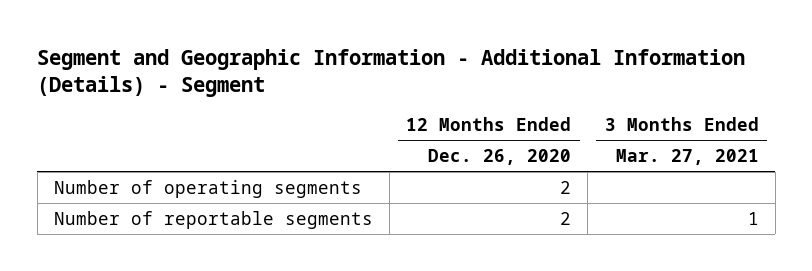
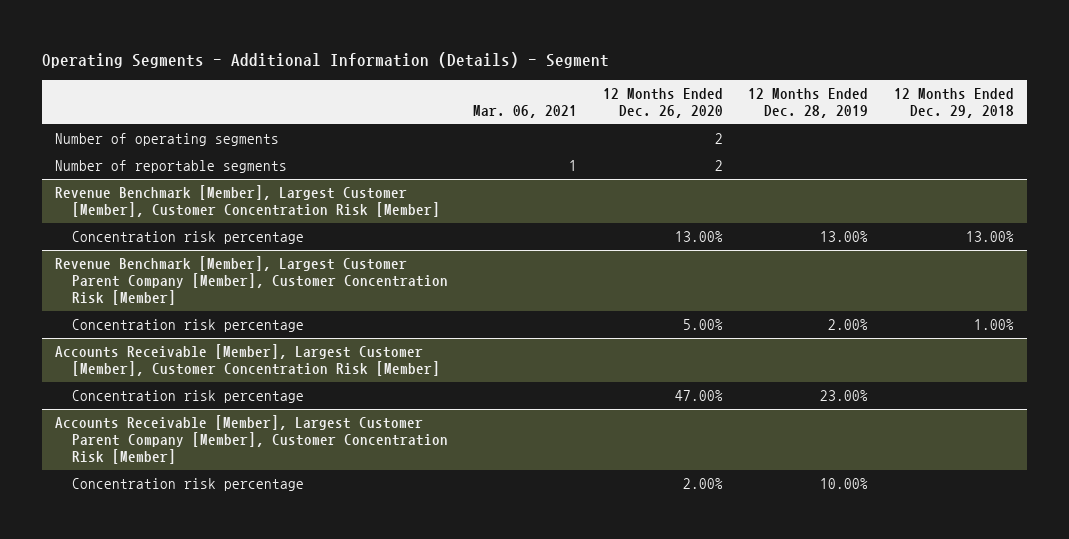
- Segment and Geographic Information - Additional Information (Details) - Segment
+ Operating Segments - Additional Information (Details) - Segment
- | 12 Months Ended Dec. 26, 2020 | 3 Months Ended Mar. 27, 2021
+ | Mar. 06, 2021 | 12 Months Ended Dec. 26, 2020 | 12 Months Ended Dec. 28, 2019 | 12 Months Ended Dec. 29, 2018
+ Revenue Benchmark [Member], Largest Customer [Member], Customer Concentration Risk [Member]
+ Concentration risk percentage | | 13.00% | 13.00% | 13.00%
+ Revenue Benchmark [Member], Largest Customer Parent Company [Member], Customer Concentration Risk [Member]
+ Concentration risk percentage | | 5.00% | 2.00% | 1.00%
+ Accounts Receivable [Member], Largest Customer [Member], Customer Concentration Risk [Member]
+ Concentration risk percentage | | 47.00% | 23.00% |
+ Accounts Receivable [Member], Largest Customer Parent Company [Member], Customer Concentration Risk [Member]
+ Concentration risk percentage | | 2.00% | 10.00% |

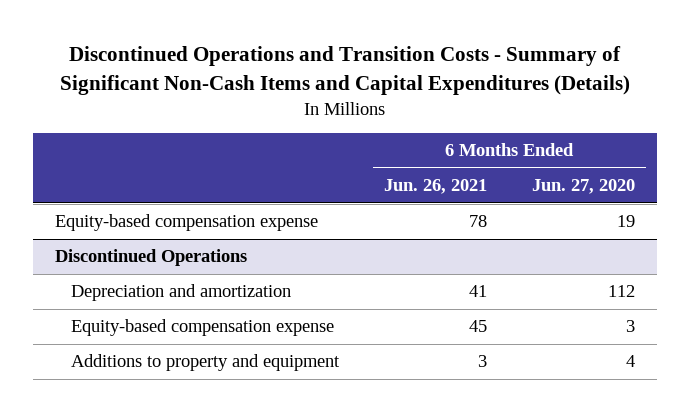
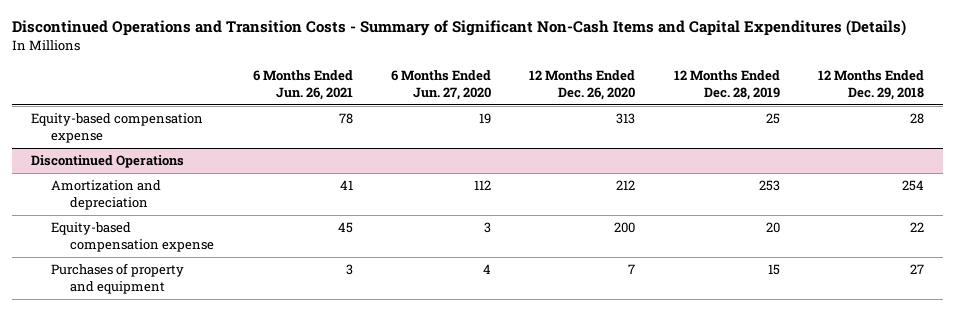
- | 6 Months Ended Jun. 26, 2021 | 6 Months Ended Jun. 27, 2020
+ | 6 Months Ended Jun. 26, 2021 | 6 Months Ended Jun. 27, 2020 | 12 Months Ended Dec. 26, 2020 | 12 Months Ended Dec. 28, 2019 | 12 Months Ended Dec. 29, 2018
@ Discontinued Operations
- Depreciation and amortization | 41 | 112
+ Amortization and depreciation | 41 | 112 | 212 | 253 | 254
- Additions to property and equipment | 3 | 4
+ Purchases of property and equipment | 3 | 4 | 7 | 15 | 27

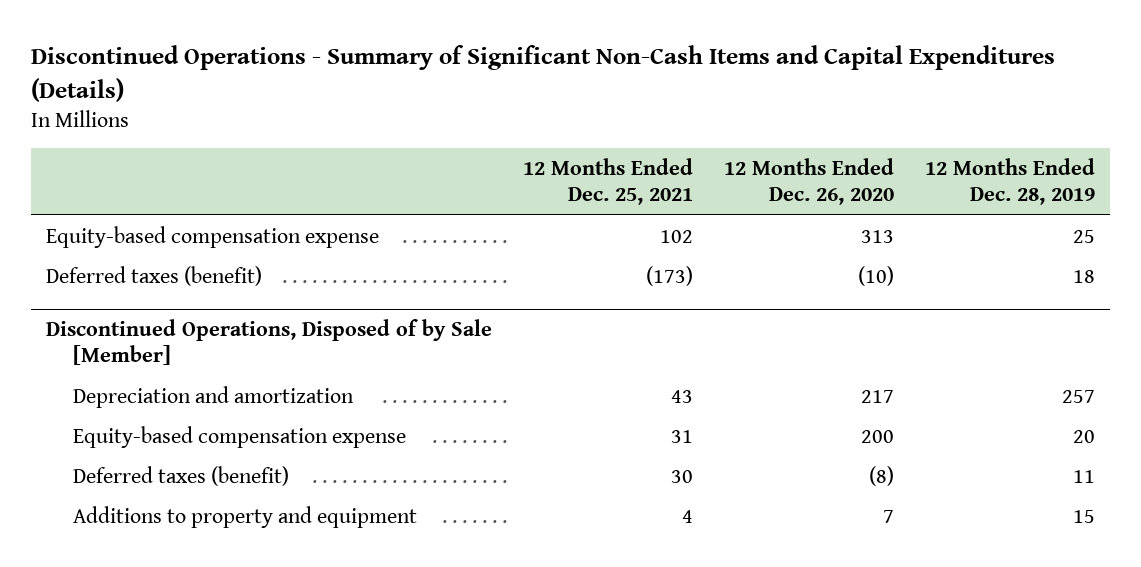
- Discontinued Operations and Transition Costs - Summary of Significant Non-Cash Items and Capital Expenditures (Details)
+ Discontinued Operations - Summary of Significant Non-Cash Items and Capital Expenditures (Details)
- | 6 Months Ended Jun. 26, 2021 | 6 Months Ended Jun. 27, 2020 | 12 Months Ended Dec. 26, 2020 | 12 Months Ended Dec. 28, 2019 | 12 Months Ended Dec. 29, 2018
+ | 12 Months Ended Dec. 25, 2021 | 12 Months Ended Dec. 26, 2020 | 12 Months Ended Dec. 28, 2019
- Discontinued Operations
- Amortization and depreciation | 41 | 112 | 212 | 253 | 254
+ Deferred taxes (benefit) | (173) | (10) | 18
+ Discontinued Operations, Disposed of by Sale [Member]
+ Depreciation and amortization | 43 | 217 | 257
- Purchases of property and equipment | 3 | 4 | 7 | 15 | 27
+ Deferred taxes (benefit) | 30 | (8) | 11
+ Additions to property and equipment | 4 | 7 | 15

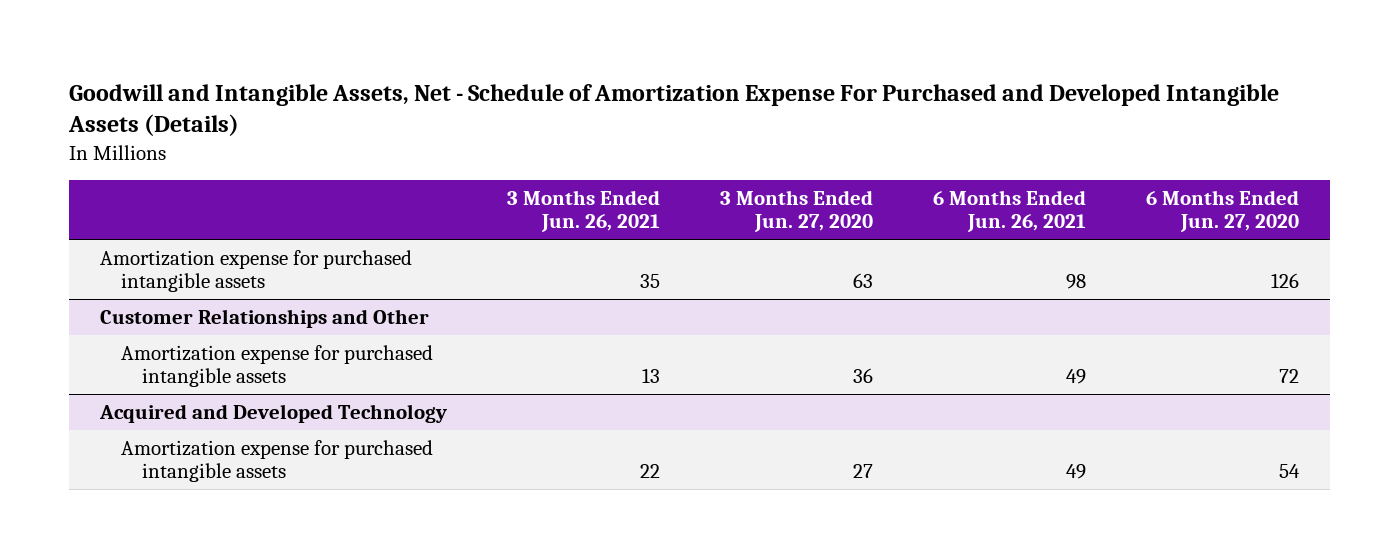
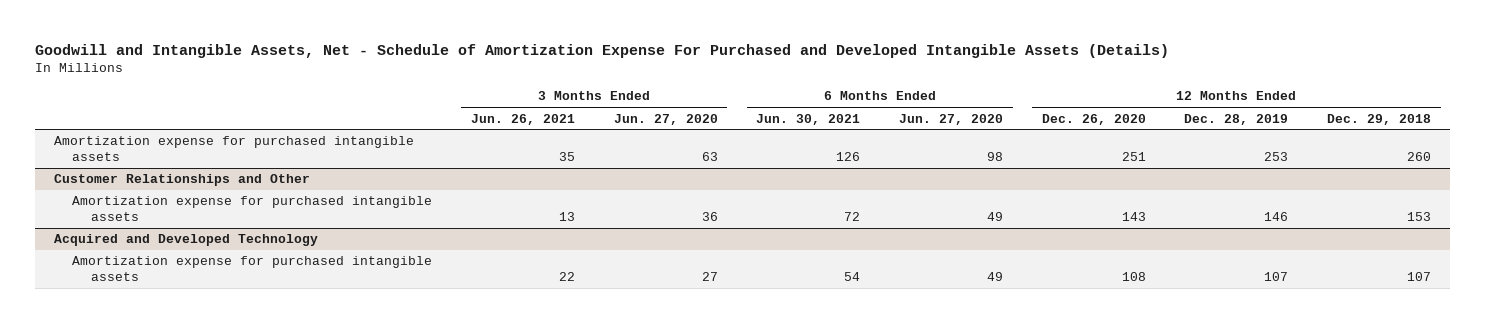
- | 3 Months Ended Jun. 26, 2021 | 3 Months Ended Jun. 27, 2020 | 6 Months Ended Jun. 26, 2021 | 6 Months Ended Jun. 27, 2020
+ | 3 Months Ended Jun. 26, 2021 | 3 Months Ended Jun. 27, 2020 | 6 Months Ended Jun. 30, 2021 | 6 Months Ended Jun. 27, 2020 | 12 Months Ended Dec. 26, 2020 | 12 Months Ended Dec. 28, 2019 | 12 Months Ended Dec. 29, 2018
- Amortization expense for purchased intangible assets | 35 | 63 | 98 | 126
+ Amortization expense for purchased intangible assets | 35 | 63 | 126 | 98 | 251 | 253 | 260
@ Customer Relationships and Other
- Amortization expense for purchased intangible assets | 13 | 36 | 49 | 72
+ Amortization expense for purchased intangible assets | 13 | 36 | 72 | 49 | 143 | 146 | 153
@ Acquired and Developed Technology
- Amortization expense for purchased intangible assets | 22 | 27 | 49 | 54
+ Amortization expense for purchased intangible assets | 22 | 27 | 54 | 49 | 108 | 107 | 107

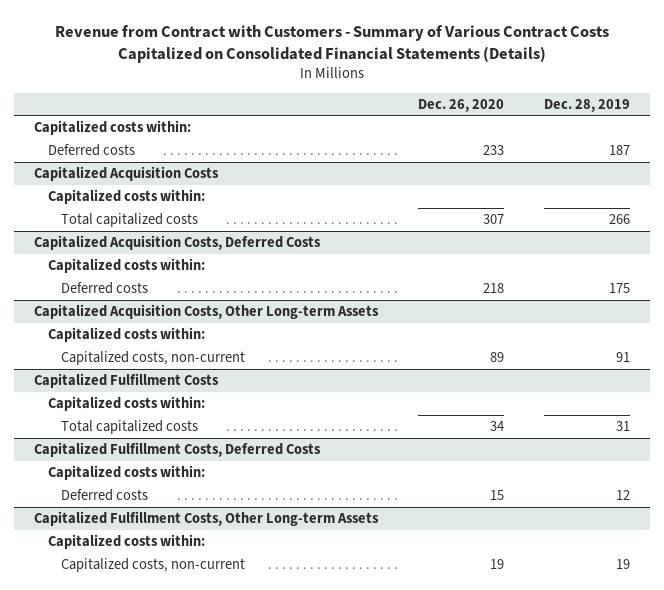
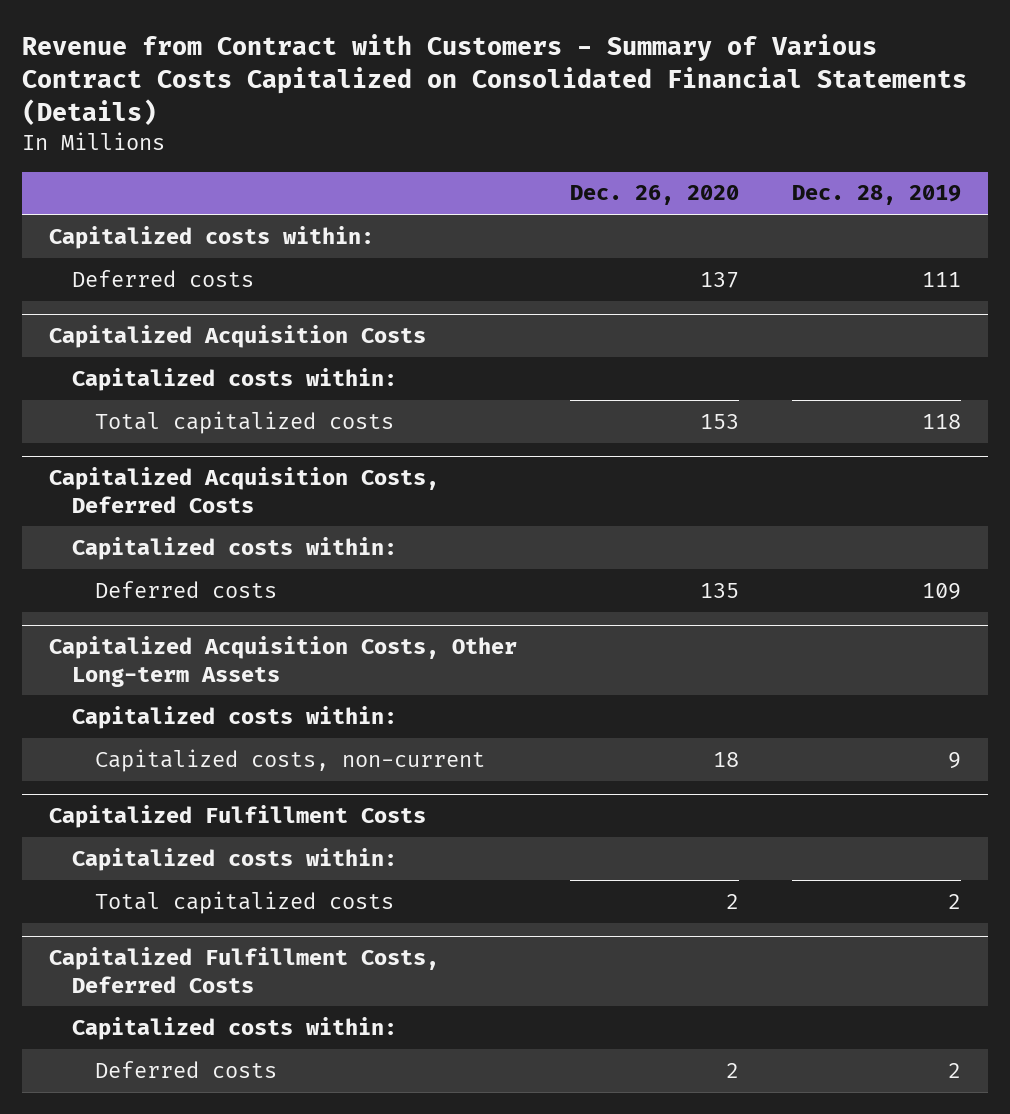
- Deferred costs | 233 | 187
+ Deferred costs | 137 | 111
@ Capitalized Acquisition Costs
- Total capitalized costs | 307 | 266
+ Total capitalized costs | 153 | 118
@ Capitalized Acquisition Costs, Deferred Costs
- Deferred costs | 218 | 175
+ Deferred costs | 135 | 109
@ Capitalized Acquisition Costs, Other Long-term Assets
- Capitalized costs, non-current | 89 | 91
+ Capitalized costs, non-current | 18 | 9
@ Capitalized Fulfillment Costs
- Total capitalized costs | 34 | 31
+ Total capitalized costs | 2 | 2
@ Capitalized Fulfillment Costs, Deferred Costs
- Deferred costs | 15 | 12
- Capitalized Fulfillment Costs, Other Long-term Assets
- Capitalized costs within:
- Capitalized costs, non-current | 19 | 19
@ Capitalized Fulfillment Costs, Deferred Costs
+ Deferred costs | 2 | 2

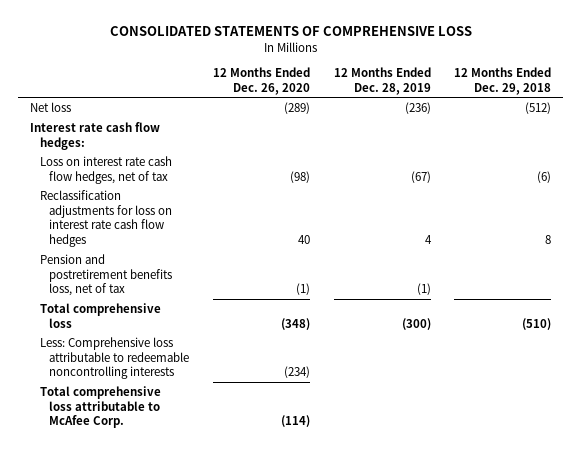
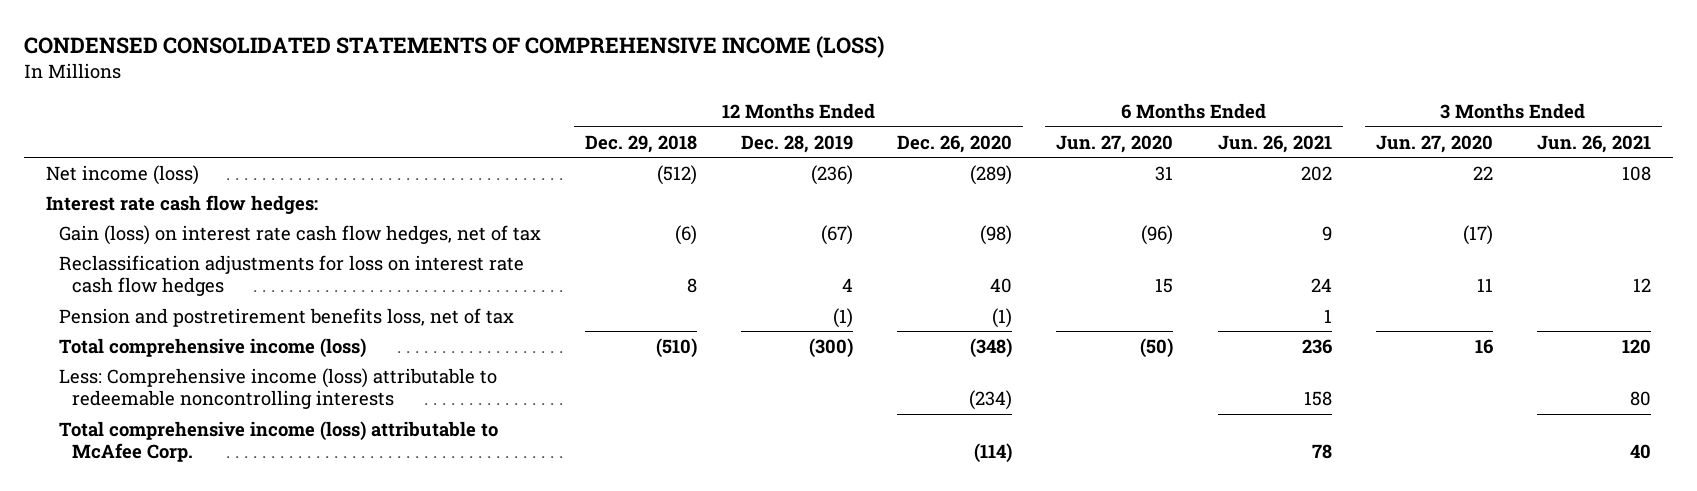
- CONSOLIDATED STATEMENTS OF COMPREHENSIVE LOSS
+ CONDENSED CONSOLIDATED STATEMENTS OF COMPREHENSIVE INCOME (LOSS)
- | 12 Months Ended Dec. 26, 2020 | 12 Months Ended Dec. 28, 2019 | 12 Months Ended Dec. 29, 2018
+ | 12 Months Ended Dec. 29, 2018 | 12 Months Ended Dec. 28, 2019 | 12 Months Ended Dec. 26, 2020 | 6 Months Ended Jun. 27, 2020 | 6 Months Ended Jun. 26, 2021 | 3 Months Ended Jun. 27, 2020 | 3 Months Ended Jun. 26, 2021
- Net loss | (289) | (236) | (512)
+ Net income (loss) | (512) | (236) | (289) | 31 | 202 | 22 | 108
- Loss on interest rate cash flow hedges, net of tax | (98) | (67) | (6)
+ Gain (loss) on interest rate cash flow hedges, net of tax | (6) | (67) | (98) | (96) | 9 | (17) |
- Total comprehensive loss | (348) | (300) | (510)
- Less: Comprehensive loss attributable to redeemable noncontrolling interests | (234) | |
- Total comprehensive loss attributable to McAfee Corp. | (114) | |
+ Total comprehensive income (loss) | (510) | (300) | (348) | (50) | 236 | 16 | 120
+ Less: Comprehensive income (loss) attributable to redeemable noncontrolling interests | | | (234) | | 158 | | 80
+ Total comprehensive income (loss) attributable to McAfee Corp. | | | (114) | | 78 | | 40

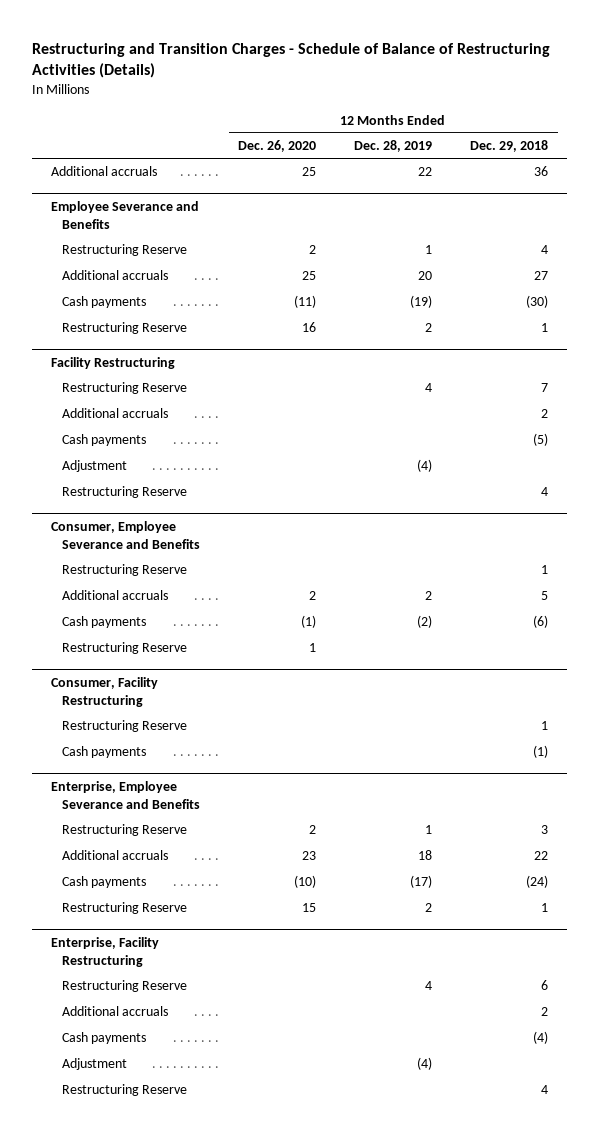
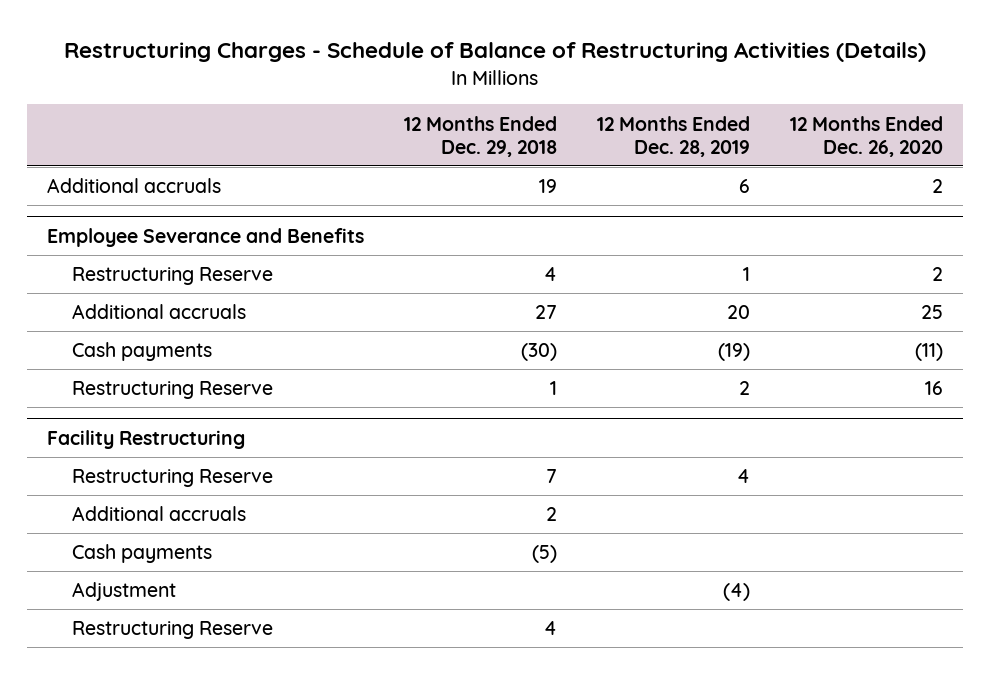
- Restructuring and Transition Charges - Schedule of Balance of Restructuring Activities (Details)
+ Restructuring Charges - Schedule of Balance of Restructuring Activities (Details)
- | 12 Months Ended Dec. 26, 2020 | 12 Months Ended Dec. 28, 2019 | 12 Months Ended Dec. 29, 2018
+ | 12 Months Ended Dec. 29, 2018 | 12 Months Ended Dec. 28, 2019 | 12 Months Ended Dec. 26, 2020
- Additional accruals | 25 | 22 | 36
+ Additional accruals | 19 | 6 | 2
- Consumer, Employee Severance and Benefits
- Restructuring Reserve | | | 1
- Additional accruals | 2 | 2 | 5
- Cash payments | (1) | (2) | (6)
- Restructuring Reserve | 1 | |
- Consumer, Facility Restructuring
- Restructuring Reserve | | | 1
- Cash payments | | | (1)
- Enterprise, Employee Severance and Benefits
- Restructuring Reserve | 2 | 1 | 3
- Additional accruals | 23 | 18 | 22
- Cash payments | (10) | (17) | (24)
- Restructuring Reserve | 15 | 2 | 1
- Enterprise, Facility Restructuring
- Restructuring Reserve | | 4 | 6
- Additional accruals | | | 2
- Cash payments | | | (4)
- Adjustment | | (4) |
- Restructuring Reserve | | | 4

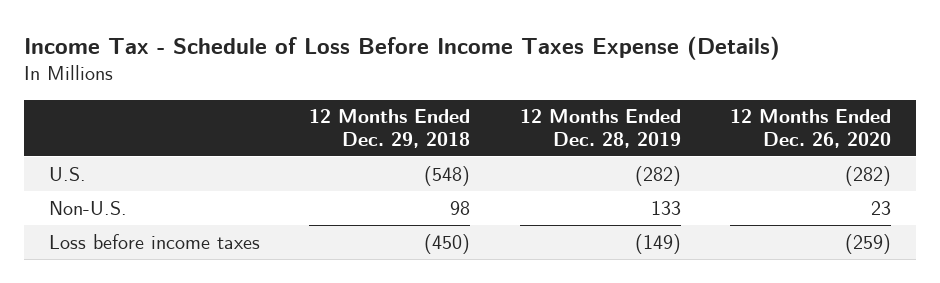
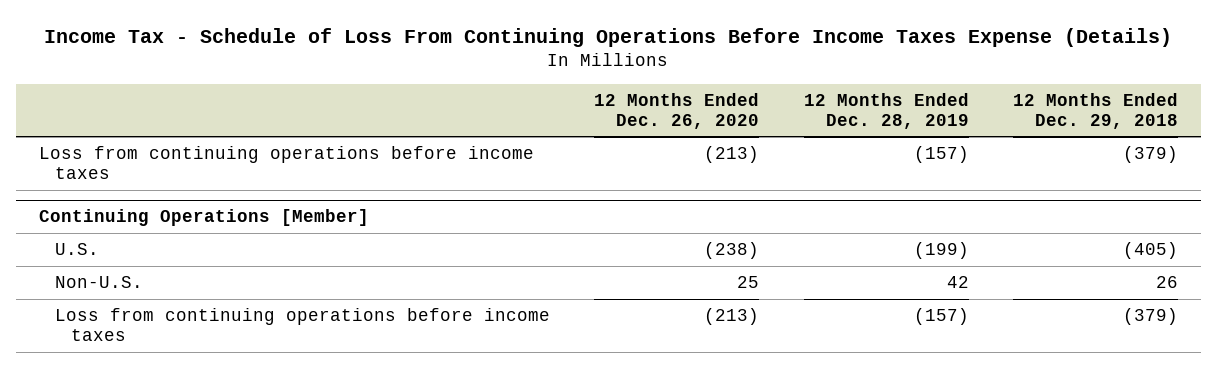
- Income Tax - Schedule of Loss Before Income Taxes Expense (Details)
+ Income Tax - Schedule of Loss From Continuing Operations Before Income Taxes Expense (Details)
- | 12 Months Ended Dec. 29, 2018 | 12 Months Ended Dec. 28, 2019 | 12 Months Ended Dec. 26, 2020
+ | 12 Months Ended Dec. 26, 2020 | 12 Months Ended Dec. 28, 2019 | 12 Months Ended Dec. 29, 2018
- U.S. | (548) | (282) | (282)
- Non-U.S. | 98 | 133 | 23
- Loss before income taxes | (450) | (149) | (259)
+ Loss from continuing operations before income taxes | (213) | (157) | (379)
+ Continuing Operations [Member]
+ U.S. | (238) | (199) | (405)
+ Non-U.S. | 25 | 42 | 26
+ Loss from continuing operations before income taxes | (213) | (157) | (379)

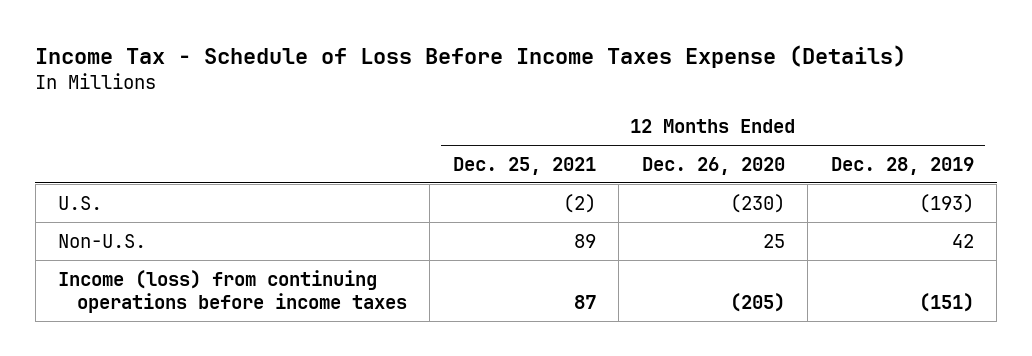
- Income Tax - Schedule of Loss From Continuing Operations Before Income Taxes Expense (Details)
+ Income Tax - Schedule of Loss Before Income Taxes Expense (Details)
- | 12 Months Ended Dec. 26, 2020 | 12 Months Ended Dec. 28, 2019 | 12 Months Ended Dec. 29, 2018
+ | 12 Months Ended Dec. 25, 2021 | 12 Months Ended Dec. 26, 2020 | 12 Months Ended Dec. 28, 2019
- Loss from continuing operations before income taxes | (213) | (157) | (379)
- Continuing Operations [Member]
- U.S. | (238) | (199) | (405)
+ U.S. | (2) | (230) | (193)
- Loss from continuing operations before income taxes | (213) | (157) | (379)
+ Income (loss) from continuing operations before income taxes | 87 | (205) | (151)

